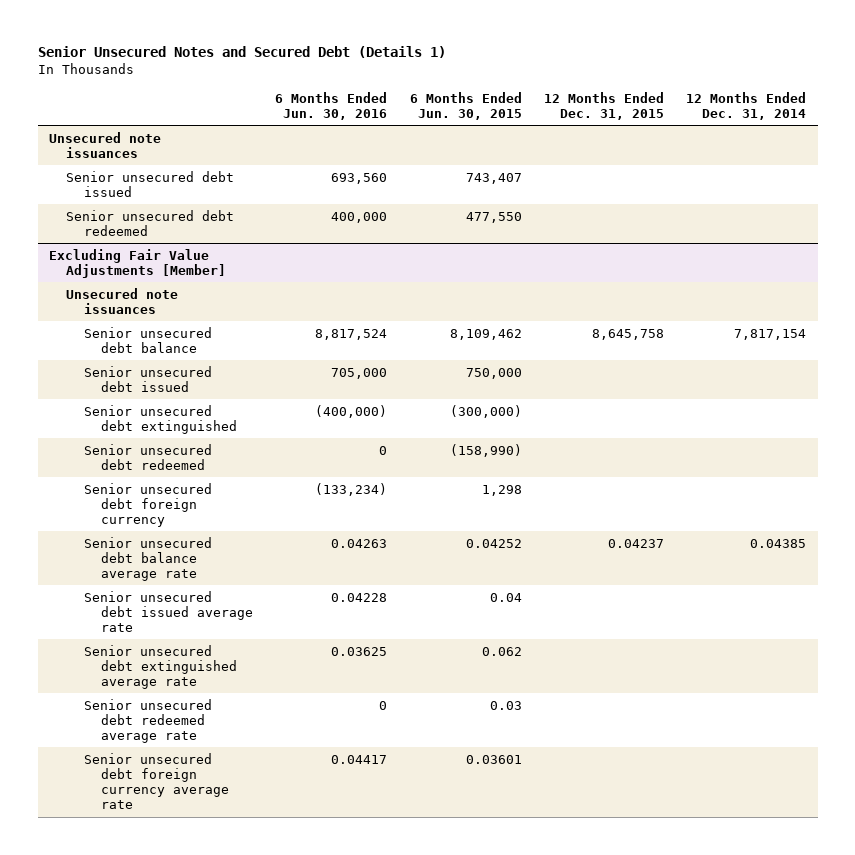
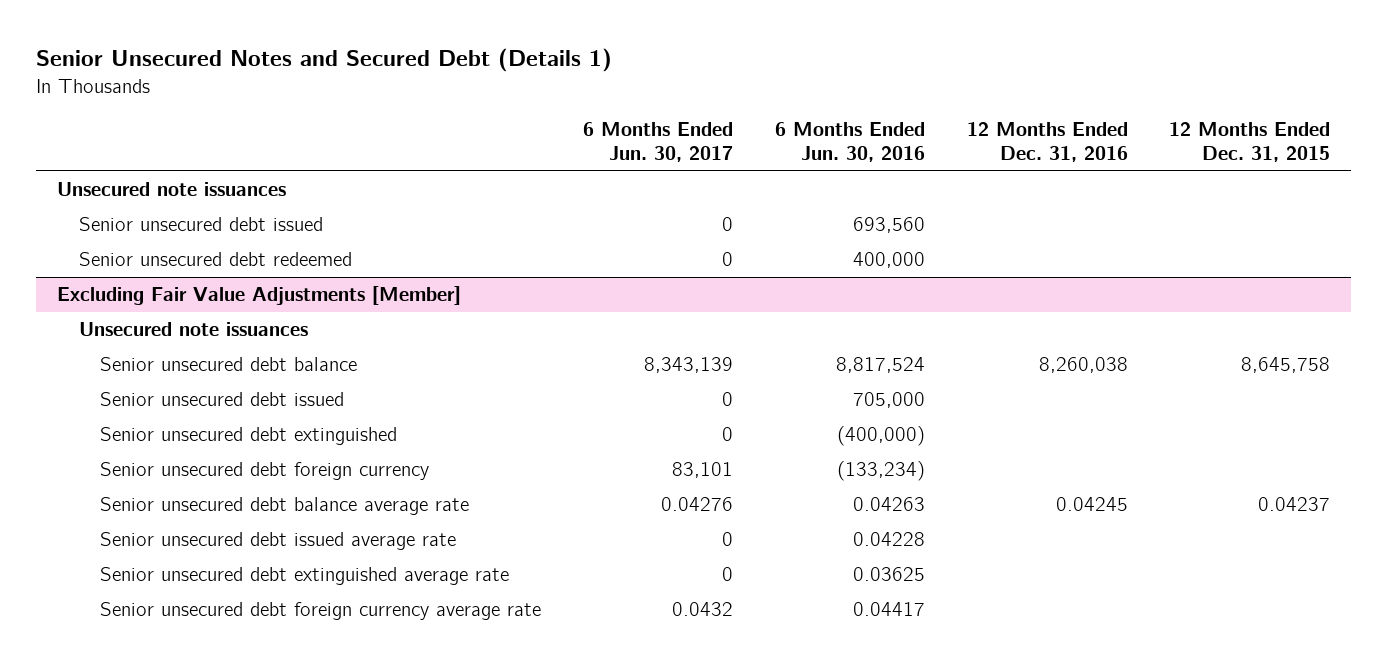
- | 6 Months Ended Jun. 30, 2016 | 6 Months Ended Jun. 30, 2015 | 12 Months Ended Dec. 31, 2015 | 12 Months Ended Dec. 31, 2014
+ | 6 Months Ended Jun. 30, 2017 | 6 Months Ended Jun. 30, 2016 | 12 Months Ended Dec. 31, 2016 | 12 Months Ended Dec. 31, 2015
@ Excluding Fair Value Adjustments [Member]
- Senior unsecured debt redeemed | 0 | (158,990) | |
- Senior unsecured debt redeemed average rate | 0 | 0.03 | |

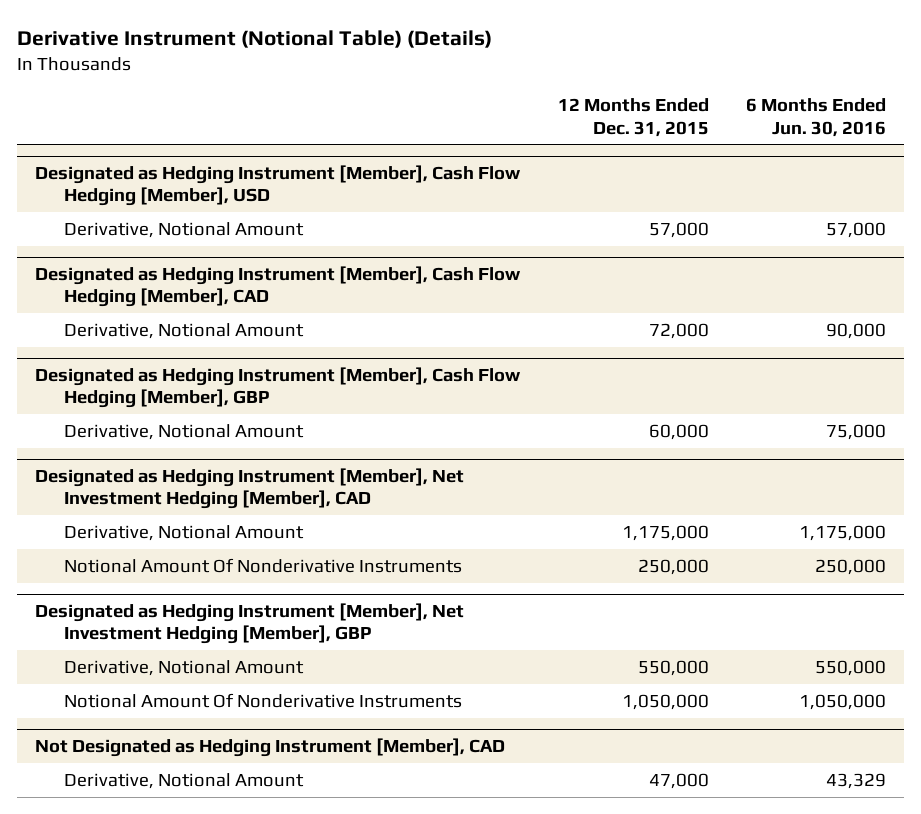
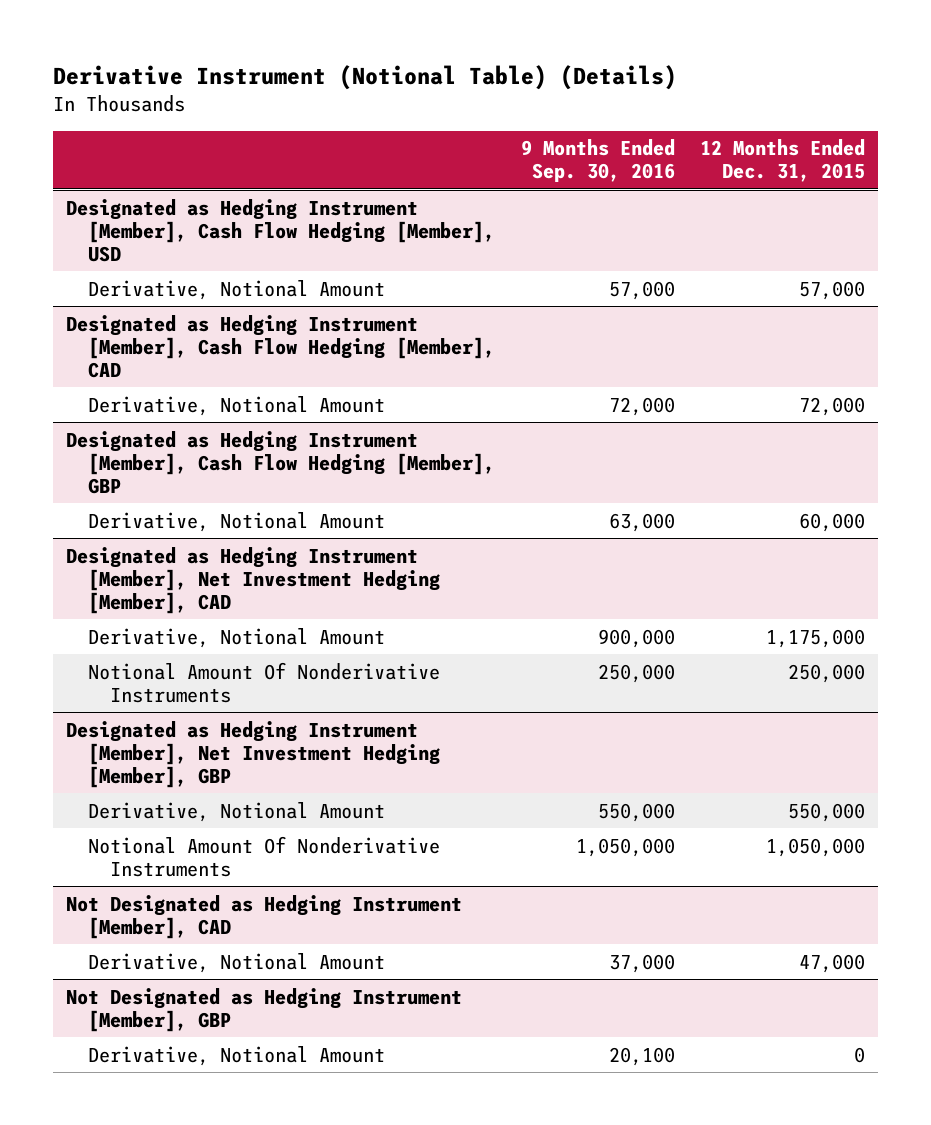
- | 12 Months Ended Dec. 31, 2015 | 6 Months Ended Jun. 30, 2016
+ | 9 Months Ended Sep. 30, 2016 | 12 Months Ended Dec. 31, 2015
+ Not Designated as Hedging Instrument [Member], GBP
+ Derivative, Notional Amount | 20,100 | 0

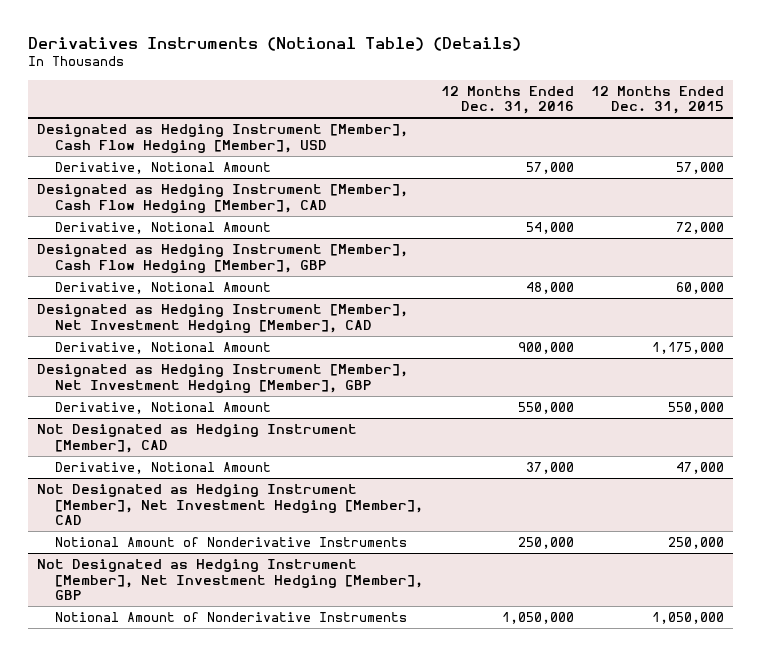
- Derivative Instrument (Notional Table) (Details)
+ Derivatives Instruments (Notional Table) (Details)
- | 9 Months Ended Sep. 30, 2016 | 12 Months Ended Dec. 31, 2015
+ | 12 Months Ended Dec. 31, 2016 | 12 Months Ended Dec. 31, 2015
@ Designated as Hedging Instrument [Member], Net Investment Hedging [Member], CAD
- Notional Amount Of Nonderivative Instruments | 250,000 | 250,000
@ Designated as Hedging Instrument [Member], Net Investment Hedging [Member], GBP
- Notional Amount Of Nonderivative Instruments | 1,050,000 | 1,050,000
- Not Designated as Hedging Instrument [Member], GBP
- Derivative, Notional Amount | 20,100 | 0
+ Not Designated as Hedging Instrument [Member], Net Investment Hedging [Member], CAD
+ Notional Amount of Nonderivative Instruments | 250,000 | 250,000
+ Not Designated as Hedging Instrument [Member], Net Investment Hedging [Member], GBP
+ Notional Amount of Nonderivative Instruments | 1,050,000 | 1,050,000

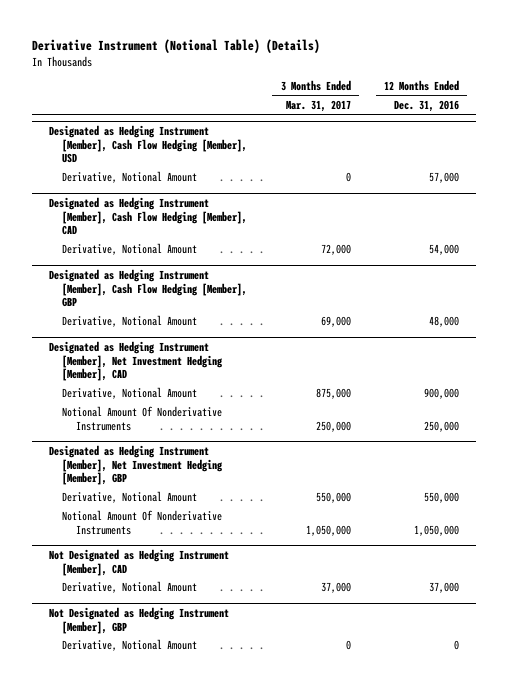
- Derivatives Instruments (Notional Table) (Details)
+ Derivative Instrument (Notional Table) (Details)
- | 12 Months Ended Dec. 31, 2016 | 12 Months Ended Dec. 31, 2015
+ | 3 Months Ended Mar. 31, 2017 | 12 Months Ended Dec. 31, 2016
@ Designated as Hedging Instrument [Member], Net Investment Hedging [Member], CAD
+ Notional Amount Of Nonderivative Instruments | 250,000 | 250,000
@ Designated as Hedging Instrument [Member], Net Investment Hedging [Member], GBP
+ Notional Amount Of Nonderivative Instruments | 1,050,000 | 1,050,000
- Not Designated as Hedging Instrument [Member], Net Investment Hedging [Member], CAD
- Notional Amount of Nonderivative Instruments | 250,000 | 250,000
- Not Designated as Hedging Instrument [Member], Net Investment Hedging [Member], GBP
- Notional Amount of Nonderivative Instruments | 1,050,000 | 1,050,000
+ Not Designated as Hedging Instrument [Member], GBP
+ Derivative, Notional Amount | 0 | 0

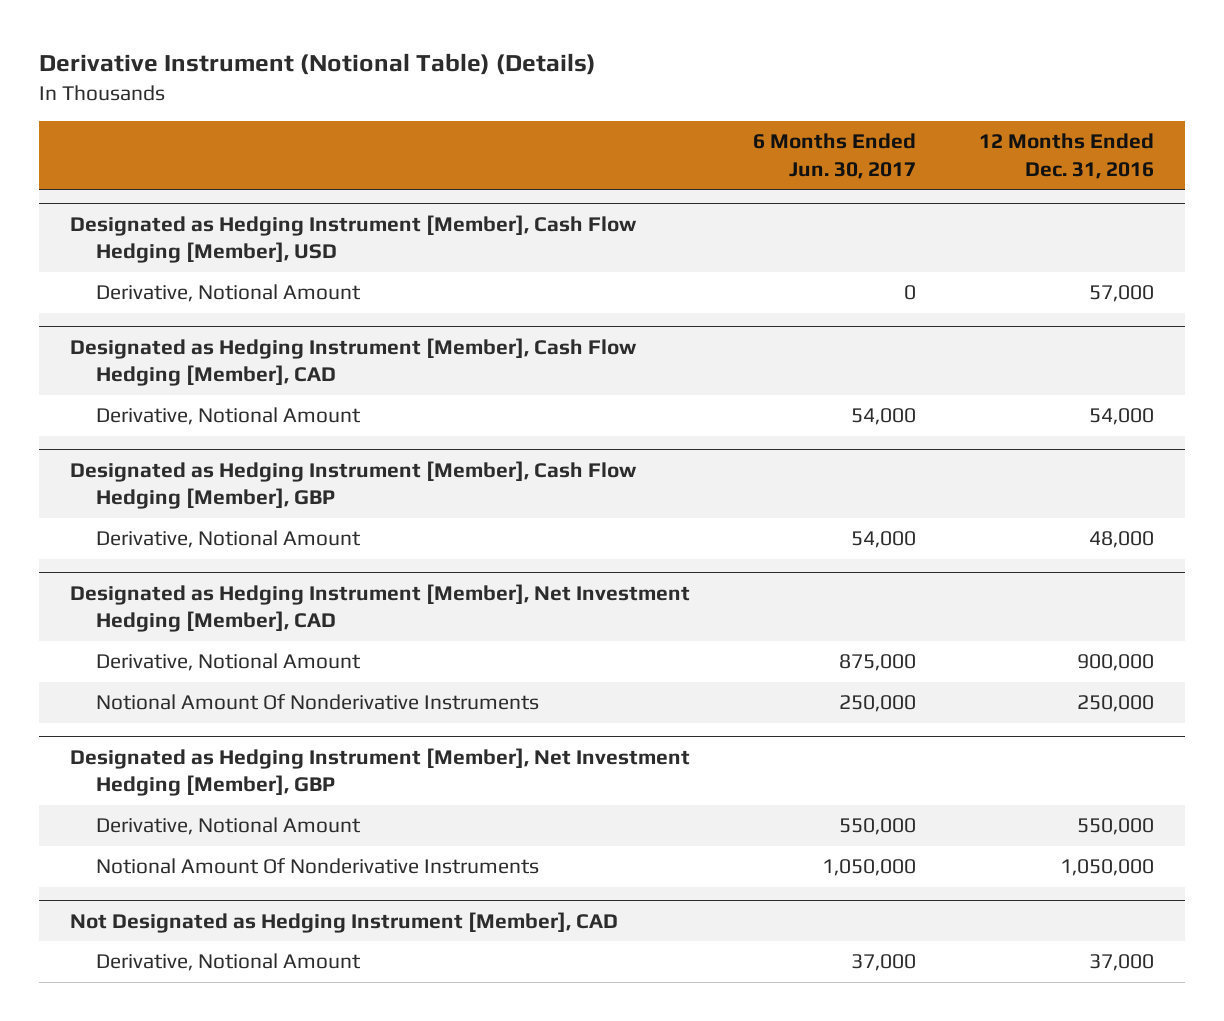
- | 3 Months Ended Mar. 31, 2017 | 12 Months Ended Dec. 31, 2016
+ | 6 Months Ended Jun. 30, 2017 | 12 Months Ended Dec. 31, 2016
- Not Designated as Hedging Instrument [Member], GBP
- Derivative, Notional Amount | 0 | 0

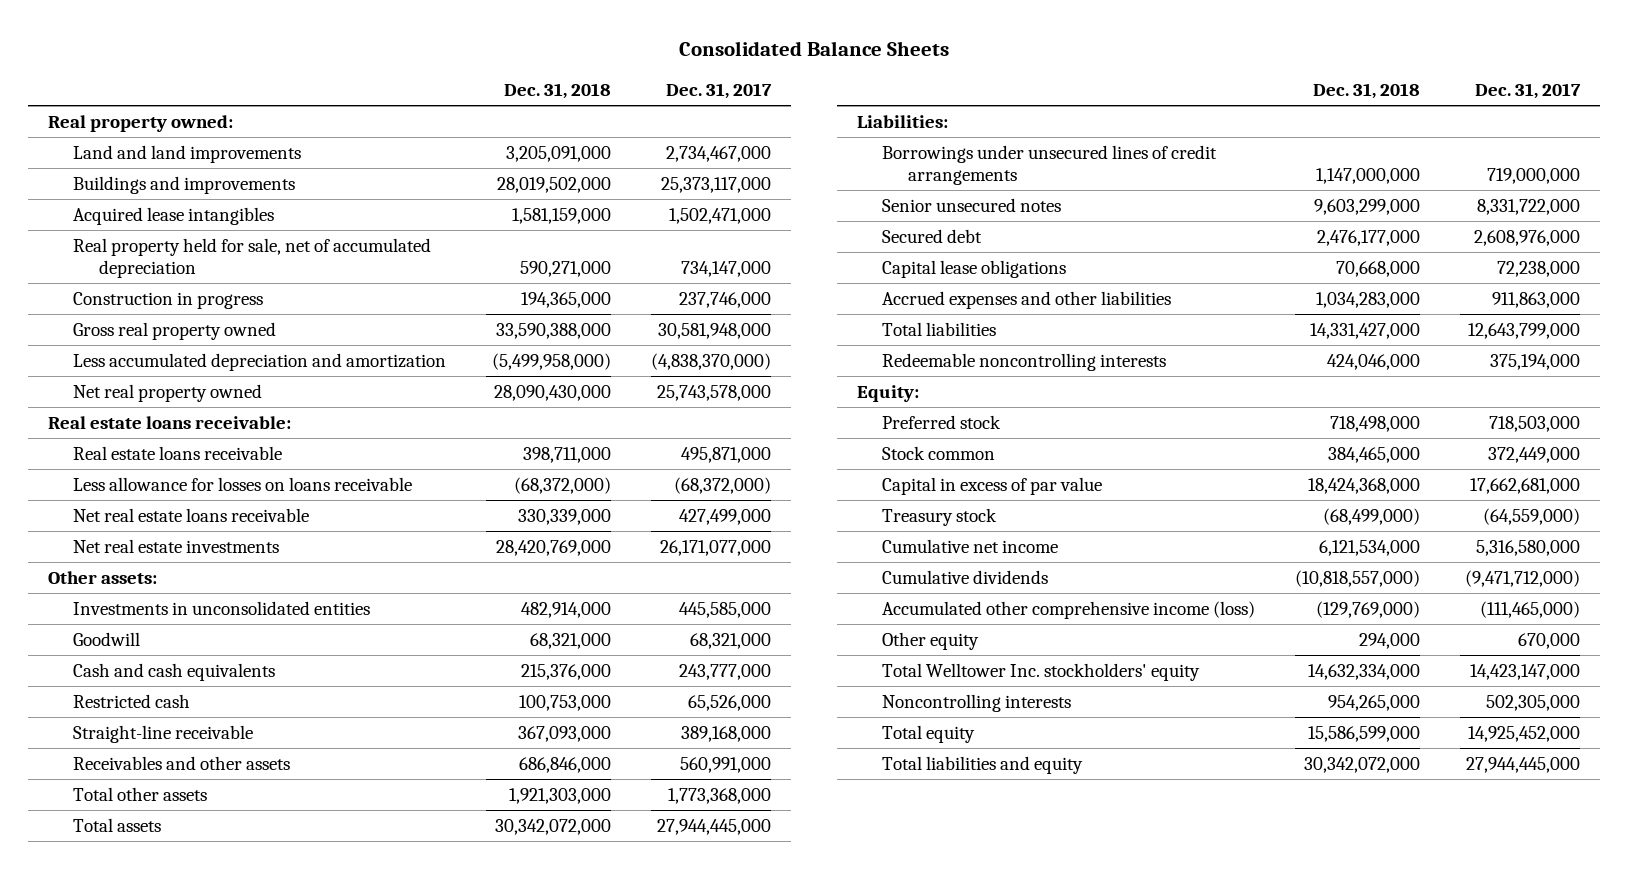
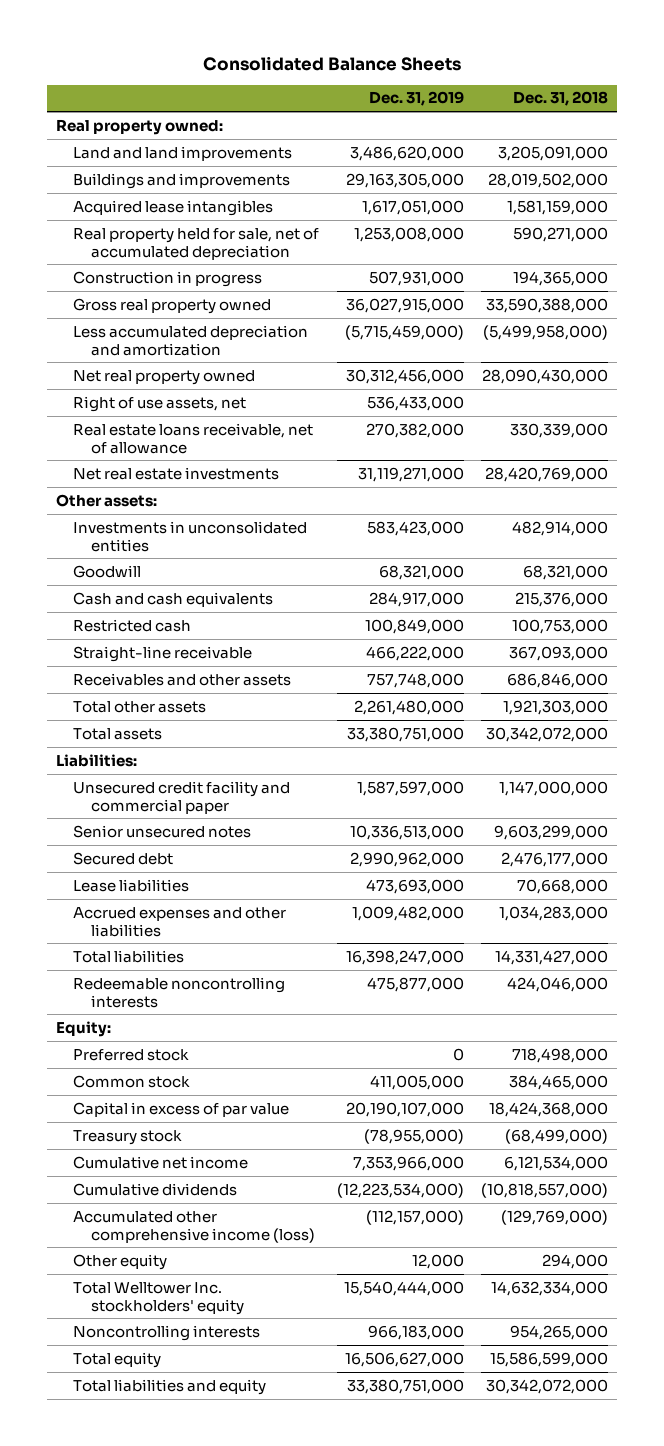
- | Dec. 31, 2018 | Dec. 31, 2017
+ | Dec. 31, 2019 | Dec. 31, 2018
- Real estate loans receivable:
- Real estate loans receivable | 398,711,000 | 495,871,000
- Less allowance for losses on loans receivable | (68,372,000) | (68,372,000)
- Net real estate loans receivable | 330,339,000 | 427,499,000
+ Right of use assets, net | 536,433,000 |
+ Real estate loans receivable, net of allowance | 270,382,000 | 330,339,000
- Borrowings under unsecured lines of credit arrangements | 1,147,000,000 | 719,000,000
+ Unsecured credit facility and commercial paper | 1,587,597,000 | 1,147,000,000
- Capital lease obligations | 70,668,000 | 72,238,000
+ Lease liabilities | 473,693,000 | 70,668,000
- Stock common | 384,465,000 | 372,449,000
+ Common stock | 411,005,000 | 384,465,000

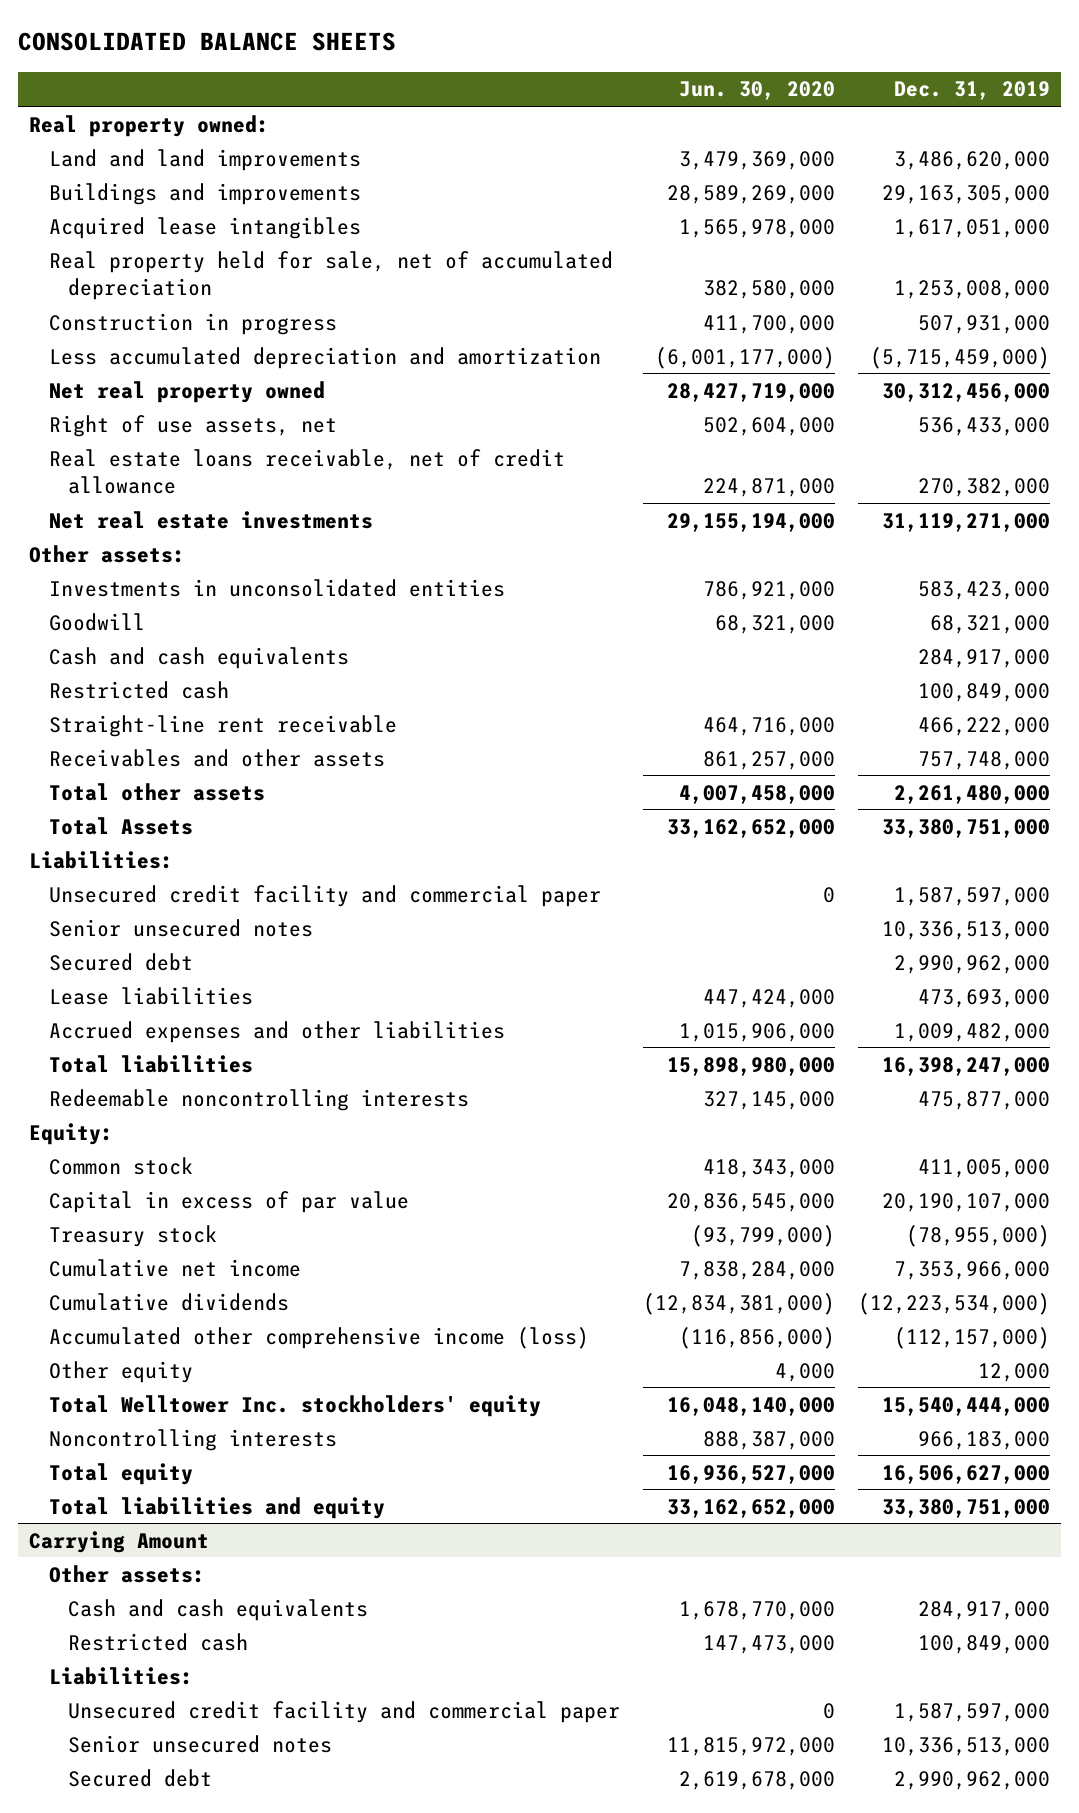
- Consolidated Balance Sheets
+ CONSOLIDATED BALANCE SHEETS
- | Dec. 31, 2019 | Dec. 31, 2018
+ | Jun. 30, 2020 | Dec. 31, 2019
- Gross real property owned | 36,027,915,000 | 33,590,388,000
- Real estate loans receivable, net of allowance | 270,382,000 | 330,339,000
+ Real estate loans receivable, net of credit allowance | 224,871,000 | 270,382,000
- Straight-line receivable | 466,222,000 | 367,093,000
+ Straight-line rent receivable | 464,716,000 | 466,222,000
- Total assets | 33,380,751,000 | 30,342,072,000
+ Total Assets | 33,162,652,000 | 33,380,751,000
- Preferred stock | 0 | 718,498,000
+ Carrying Amount
+ Other assets:
+ Cash and cash equivalents | 1,678,770,000 | 284,917,000
+ Restricted cash | 147,473,000 | 100,849,000
+ Liabilities:
+ Unsecured credit facility and commercial paper | 0 | 1,587,597,000
+ Senior unsecured notes | 11,815,972,000 | 10,336,513,000
+ Secured debt | 2,619,678,000 | 2,990,962,000

